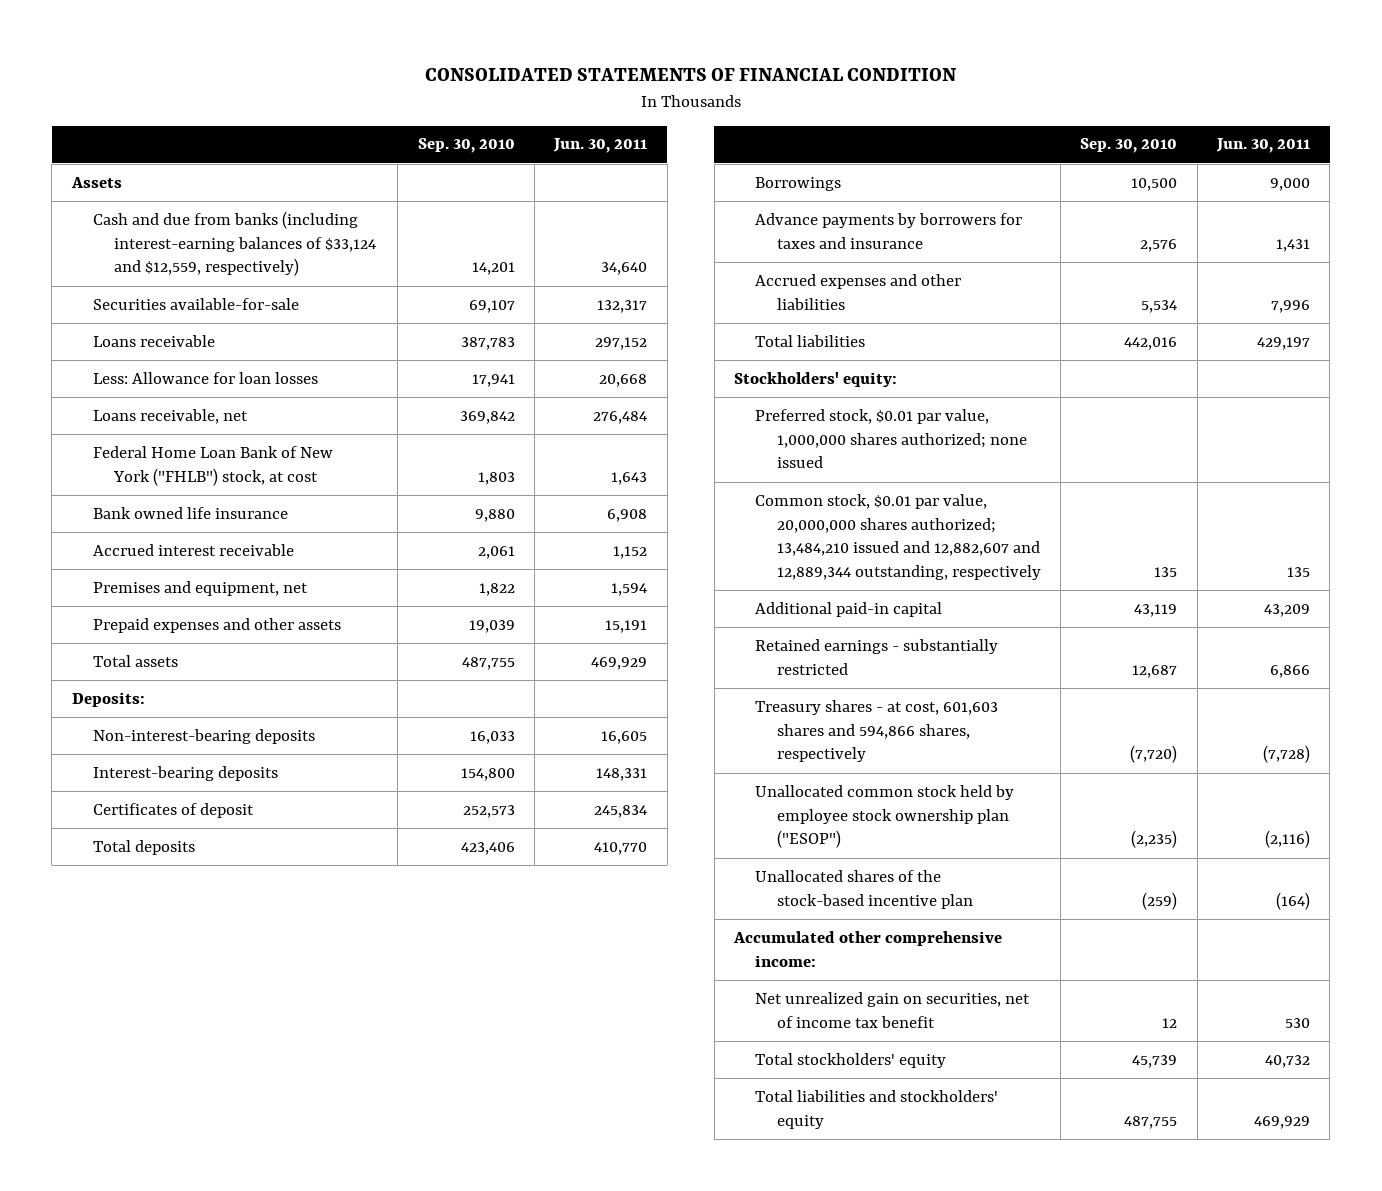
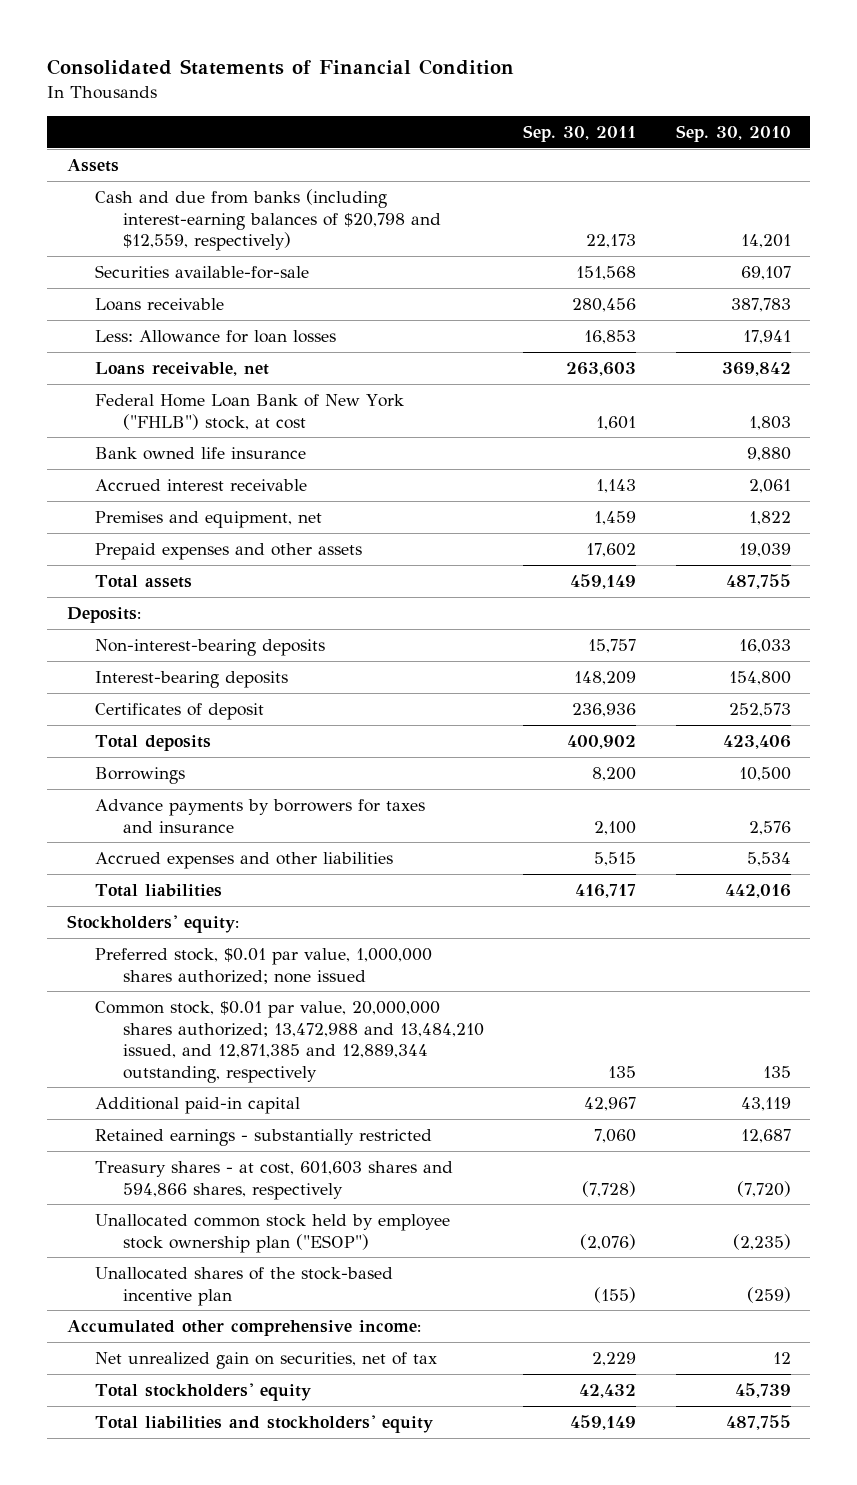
- CONSOLIDATED STATEMENTS OF FINANCIAL CONDITION
+ Consolidated Statements of Financial Condition
- | Sep. 30, 2010 | Jun. 30, 2011
+ | Sep. 30, 2011 | Sep. 30, 2010
- Cash and due from banks (including interest-earning balances of $33,124 and $12,559, respectively) | 14,201 | 34,640
+ Cash and due from banks (including interest-earning balances of $20,798 and $12,559, respectively) | 22,173 | 14,201
- Common stock, $0.01 par value, 20,000,000 shares authorized; 13,484,210 issued and 12,882,607 and 12,889,344 outstanding, respectively | 135 | 135
+ Common stock, $0.01 par value, 20,000,000 shares authorized; 13,472,988 and 13,484,210 issued, and 12,871,385 and 12,889,344 outstanding, respectively | 135 | 135
- Net unrealized gain on securities, net of income tax benefit | 12 | 530
+ Net unrealized gain on securities, net of tax | 2,229 | 12

